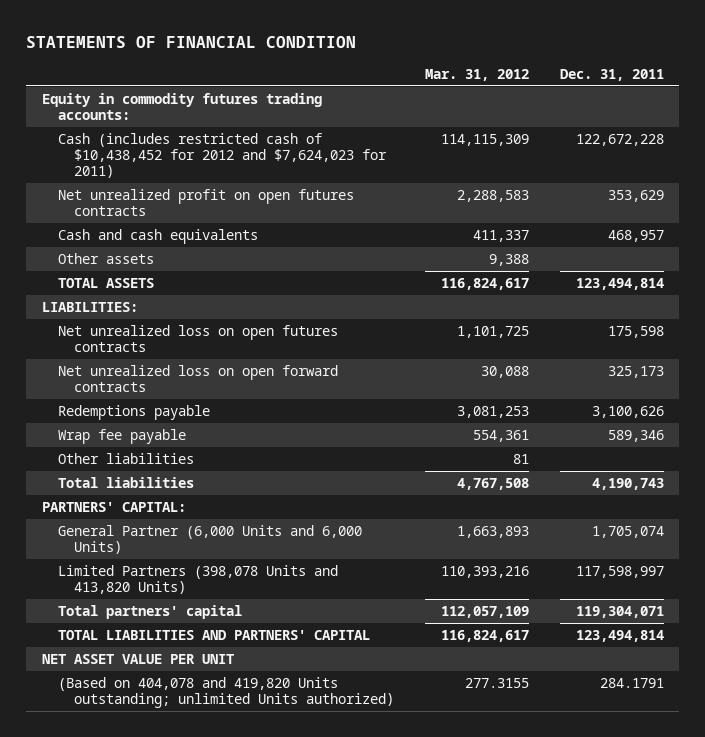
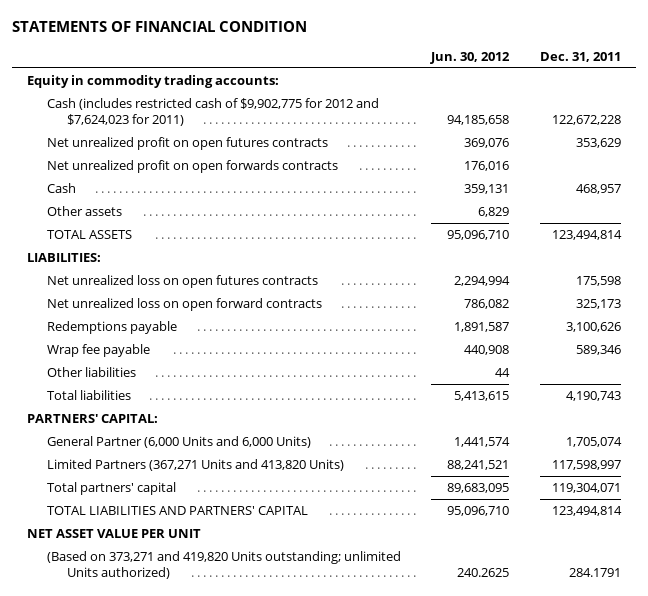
- | Mar. 31, 2012 | Dec. 31, 2011
+ | Jun. 30, 2012 | Dec. 31, 2011
- Equity in commodity futures trading accounts:
- Cash (includes restricted cash of $10,438,452 for 2012 and $7,624,023 for 2011) | 114,115,309 | 122,672,228
+ Equity in commodity trading accounts:
+ Cash (includes restricted cash of $9,902,775 for 2012 and $7,624,023 for 2011) | 94,185,658 | 122,672,228
- Cash and cash equivalents | 411,337 | 468,957
+ Net unrealized profit on open forwards contracts | 176,016 |
+ Cash | 359,131 | 468,957
- Limited Partners (398,078 Units and 413,820 Units) | 110,393,216 | 117,598,997
+ Limited Partners (367,271 Units and 413,820 Units) | 88,241,521 | 117,598,997
- (Based on 404,078 and 419,820 Units outstanding; unlimited Units authorized) | 277.3155 | 284.1791
+ (Based on 373,271 and 419,820 Units outstanding; unlimited Units authorized) | 240.2625 | 284.1791

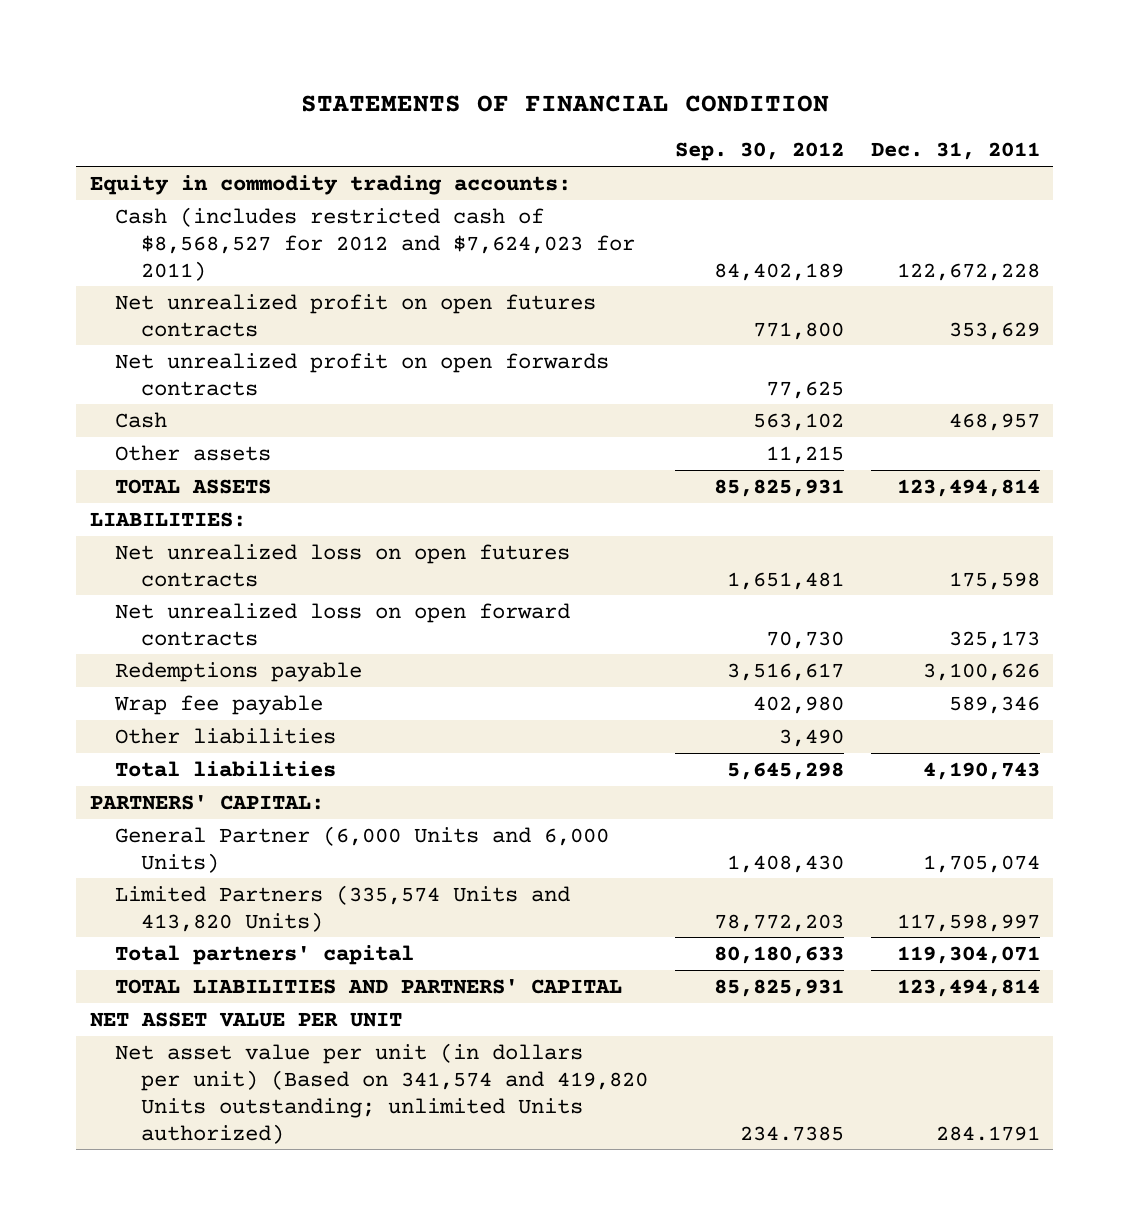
- | Jun. 30, 2012 | Dec. 31, 2011
+ | Sep. 30, 2012 | Dec. 31, 2011
- Cash (includes restricted cash of $9,902,775 for 2012 and $7,624,023 for 2011) | 94,185,658 | 122,672,228
+ Cash (includes restricted cash of $8,568,527 for 2012 and $7,624,023 for 2011) | 84,402,189 | 122,672,228
- Limited Partners (367,271 Units and 413,820 Units) | 88,241,521 | 117,598,997
+ Limited Partners (335,574 Units and 413,820 Units) | 78,772,203 | 117,598,997
- (Based on 373,271 and 419,820 Units outstanding; unlimited Units authorized) | 240.2625 | 284.1791
+ Net asset value per unit (in dollars per unit) (Based on 341,574 and 419,820 Units outstanding; unlimited Units authorized) | 234.7385 | 284.1791

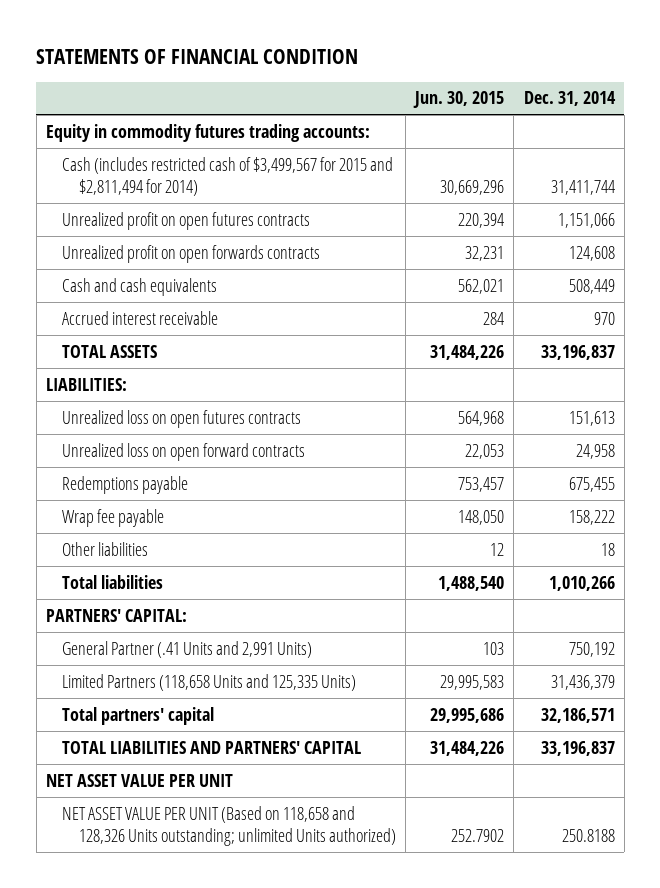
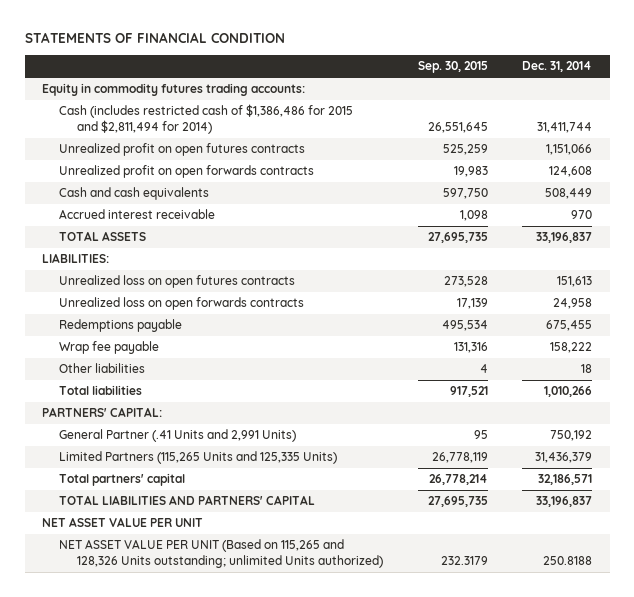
- | Jun. 30, 2015 | Dec. 31, 2014
+ | Sep. 30, 2015 | Dec. 31, 2014
- Cash (includes restricted cash of $3,499,567 for 2015 and $2,811,494 for 2014) | 30,669,296 | 31,411,744
+ Cash (includes restricted cash of $1,386,486 for 2015 and $2,811,494 for 2014) | 26,551,645 | 31,411,744
- Unrealized loss on open forward contracts | 22,053 | 24,958
+ Unrealized loss on open forwards contracts | 17,139 | 24,958
- Limited Partners (118,658 Units and 125,335 Units) | 29,995,583 | 31,436,379
+ Limited Partners (115,265 Units and 125,335 Units) | 26,778,119 | 31,436,379
- NET ASSET VALUE PER UNIT (Based on 118,658 and 128,326 Units outstanding; unlimited Units authorized) | 252.7902 | 250.8188
+ NET ASSET VALUE PER UNIT (Based on 115,265 and 128,326 Units outstanding; unlimited Units authorized) | 232.3179 | 250.8188

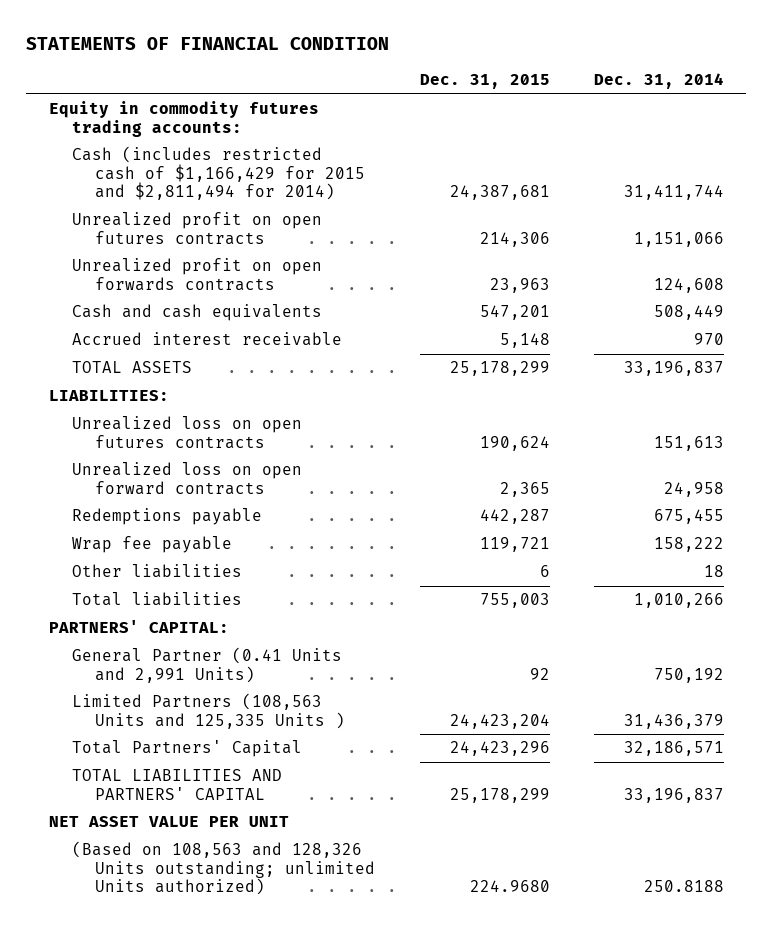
- | Sep. 30, 2015 | Dec. 31, 2014
+ | Dec. 31, 2015 | Dec. 31, 2014
- Cash (includes restricted cash of $1,386,486 for 2015 and $2,811,494 for 2014) | 26,551,645 | 31,411,744
+ Cash (includes restricted cash of $1,166,429 for 2015 and $2,811,494 for 2014) | 24,387,681 | 31,411,744
- Unrealized loss on open forwards contracts | 17,139 | 24,958
+ Unrealized loss on open forward contracts | 2,365 | 24,958
- General Partner (.41 Units and 2,991 Units) | 95 | 750,192
- Limited Partners (115,265 Units and 125,335 Units) | 26,778,119 | 31,436,379
- Total partners' capital | 26,778,214 | 32,186,571
+ General Partner (0.41 Units and 2,991 Units) | 92 | 750,192
+ Limited Partners (108,563 Units and 125,335 Units ) | 24,423,204 | 31,436,379
+ Total Partners' Capital | 24,423,296 | 32,186,571
- NET ASSET VALUE PER UNIT (Based on 115,265 and 128,326 Units outstanding; unlimited Units authorized) | 232.3179 | 250.8188
+ (Based on 108,563 and 128,326 Units outstanding; unlimited Units authorized) | 224.9680 | 250.8188

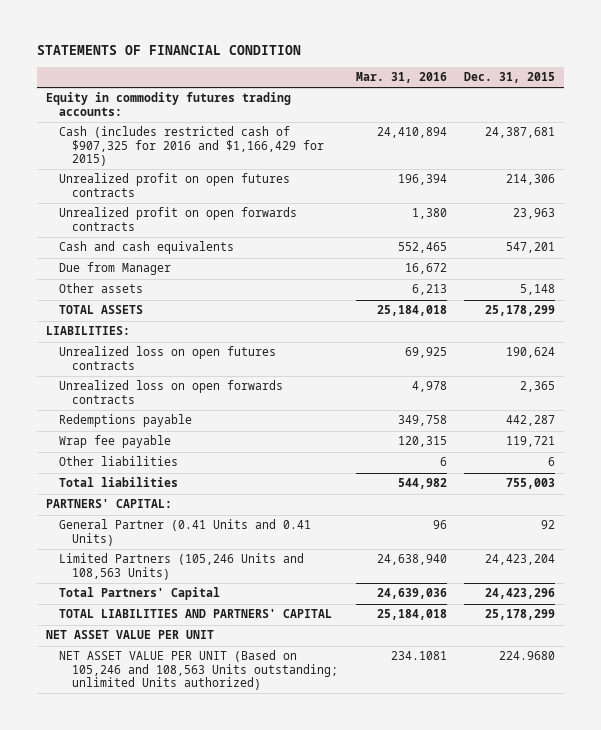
- | Dec. 31, 2015 | Dec. 31, 2014
+ | Mar. 31, 2016 | Dec. 31, 2015
- Cash (includes restricted cash of $1,166,429 for 2015 and $2,811,494 for 2014) | 24,387,681 | 31,411,744
+ Cash (includes restricted cash of $907,325 for 2016 and $1,166,429 for 2015) | 24,410,894 | 24,387,681
- Accrued interest receivable | 5,148 | 970
+ Due from Manager | 16,672 |
+ Other assets | 6,213 | 5,148
- Unrealized loss on open forward contracts | 2,365 | 24,958
+ Unrealized loss on open forwards contracts | 4,978 | 2,365
- General Partner (0.41 Units and 2,991 Units) | 92 | 750,192
- Limited Partners (108,563 Units and 125,335 Units ) | 24,423,204 | 31,436,379
+ General Partner (0.41 Units and 0.41 Units) | 96 | 92
+ Limited Partners (105,246 Units and 108,563 Units) | 24,638,940 | 24,423,204
- (Based on 108,563 and 128,326 Units outstanding; unlimited Units authorized) | 224.9680 | 250.8188
+ NET ASSET VALUE PER UNIT (Based on 105,246 and 108,563 Units outstanding; unlimited Units authorized) | 234.1081 | 224.9680

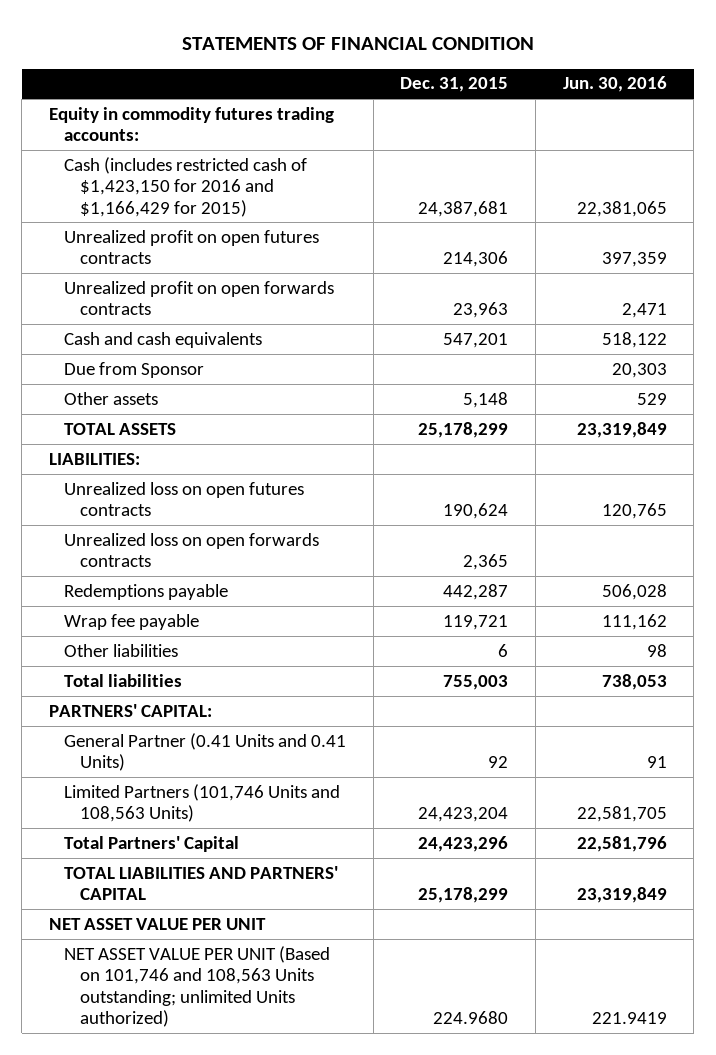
- | Mar. 31, 2016 | Dec. 31, 2015
+ | Dec. 31, 2015 | Jun. 30, 2016
- Cash (includes restricted cash of $907,325 for 2016 and $1,166,429 for 2015) | 24,410,894 | 24,387,681
+ Cash (includes restricted cash of $1,423,150 for 2016 and $1,166,429 for 2015) | 24,387,681 | 22,381,065
- Due from Manager | 16,672 |
+ Due from Sponsor | | 20,303
- Limited Partners (105,246 Units and 108,563 Units) | 24,638,940 | 24,423,204
+ Limited Partners (101,746 Units and 108,563 Units) | 24,423,204 | 22,581,705
- NET ASSET VALUE PER UNIT (Based on 105,246 and 108,563 Units outstanding; unlimited Units authorized) | 234.1081 | 224.9680
+ NET ASSET VALUE PER UNIT (Based on 101,746 and 108,563 Units outstanding; unlimited Units authorized) | 224.9680 | 221.9419

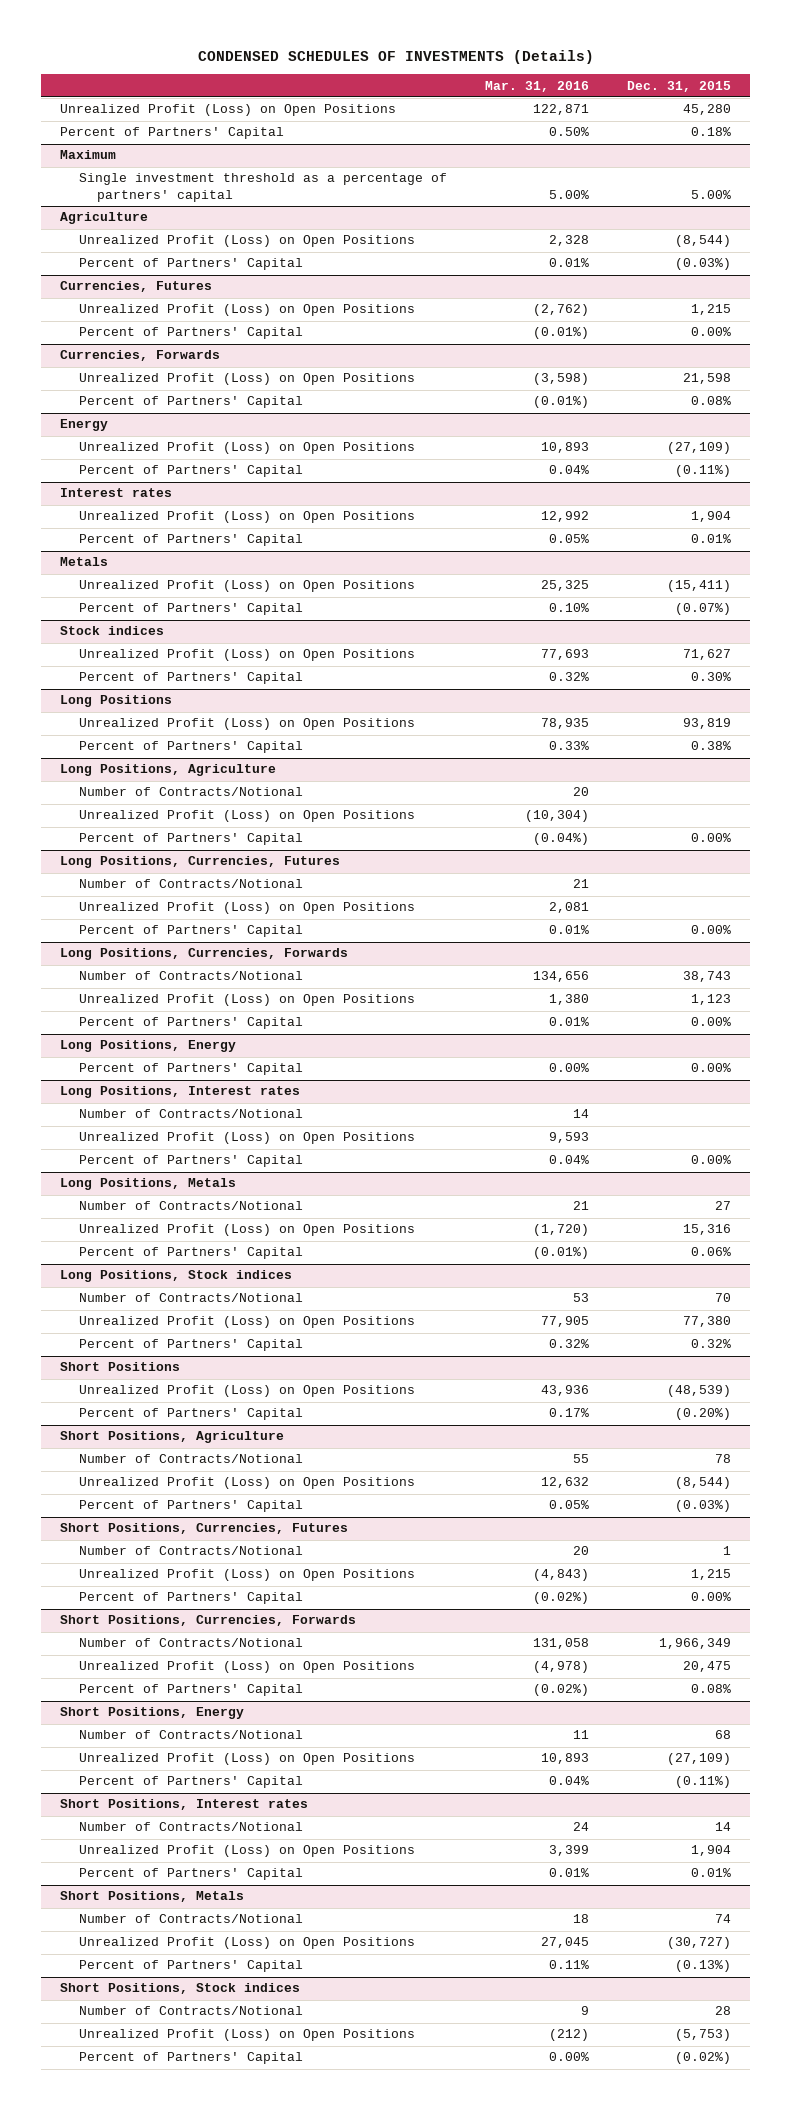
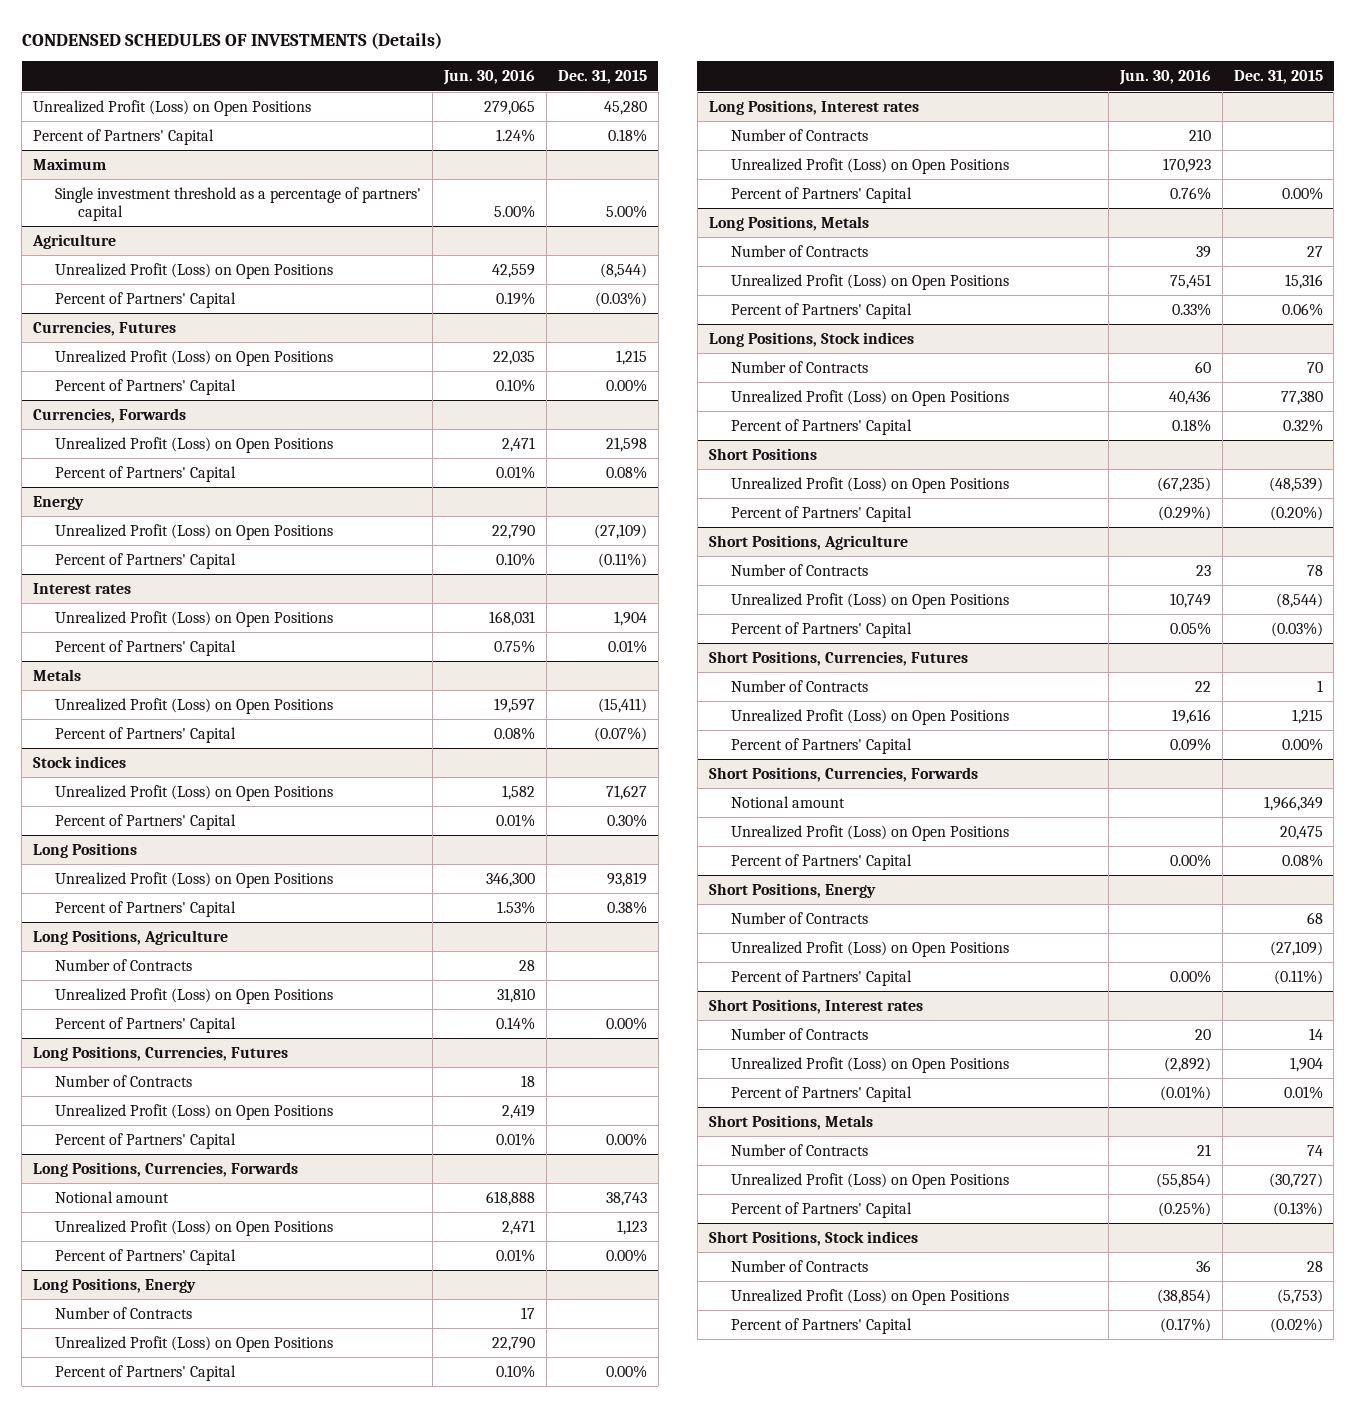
- | Mar. 31, 2016 | Dec. 31, 2015
+ | Jun. 30, 2016 | Dec. 31, 2015
@ Long Positions, Agriculture
- Number of Contracts/Notional | 20 |
+ Number of Contracts | 28 |
@ Long Positions, Currencies, Futures
- Number of Contracts/Notional | 21 |
+ Number of Contracts | 18 |
@ Long Positions, Currencies, Forwards
- Number of Contracts/Notional | 134,656 | 38,743
+ Notional amount | 618,888 | 38,743
@ Long Positions, Energy
+ Number of Contracts | 17 |
+ Unrealized Profit (Loss) on Open Positions | 22,790 |
@ Long Positions, Interest rates
- Number of Contracts/Notional | 14 |
+ Number of Contracts | 210 |
@ Long Positions, Metals
- Number of Contracts/Notional | 21 | 27
+ Number of Contracts | 39 | 27
@ Long Positions, Stock indices
- Number of Contracts/Notional | 53 | 70
+ Number of Contracts | 60 | 70
@ Short Positions, Agriculture
- Number of Contracts/Notional | 55 | 78
+ Number of Contracts | 23 | 78
@ Short Positions, Currencies, Futures
- Number of Contracts/Notional | 20 | 1
+ Number of Contracts | 22 | 1
@ Short Positions, Currencies, Forwards
- Number of Contracts/Notional | 131,058 | 1,966,349
+ Notional amount | | 1,966,349
@ Short Positions, Energy
- Number of Contracts/Notional | 11 | 68
+ Number of Contracts | | 68
@ Short Positions, Interest rates
- Number of Contracts/Notional | 24 | 14
+ Number of Contracts | 20 | 14
@ Short Positions, Metals
- Number of Contracts/Notional | 18 | 74
+ Number of Contracts | 21 | 74
@ Short Positions, Stock indices
- Number of Contracts/Notional | 9 | 28
+ Number of Contracts | 36 | 28

